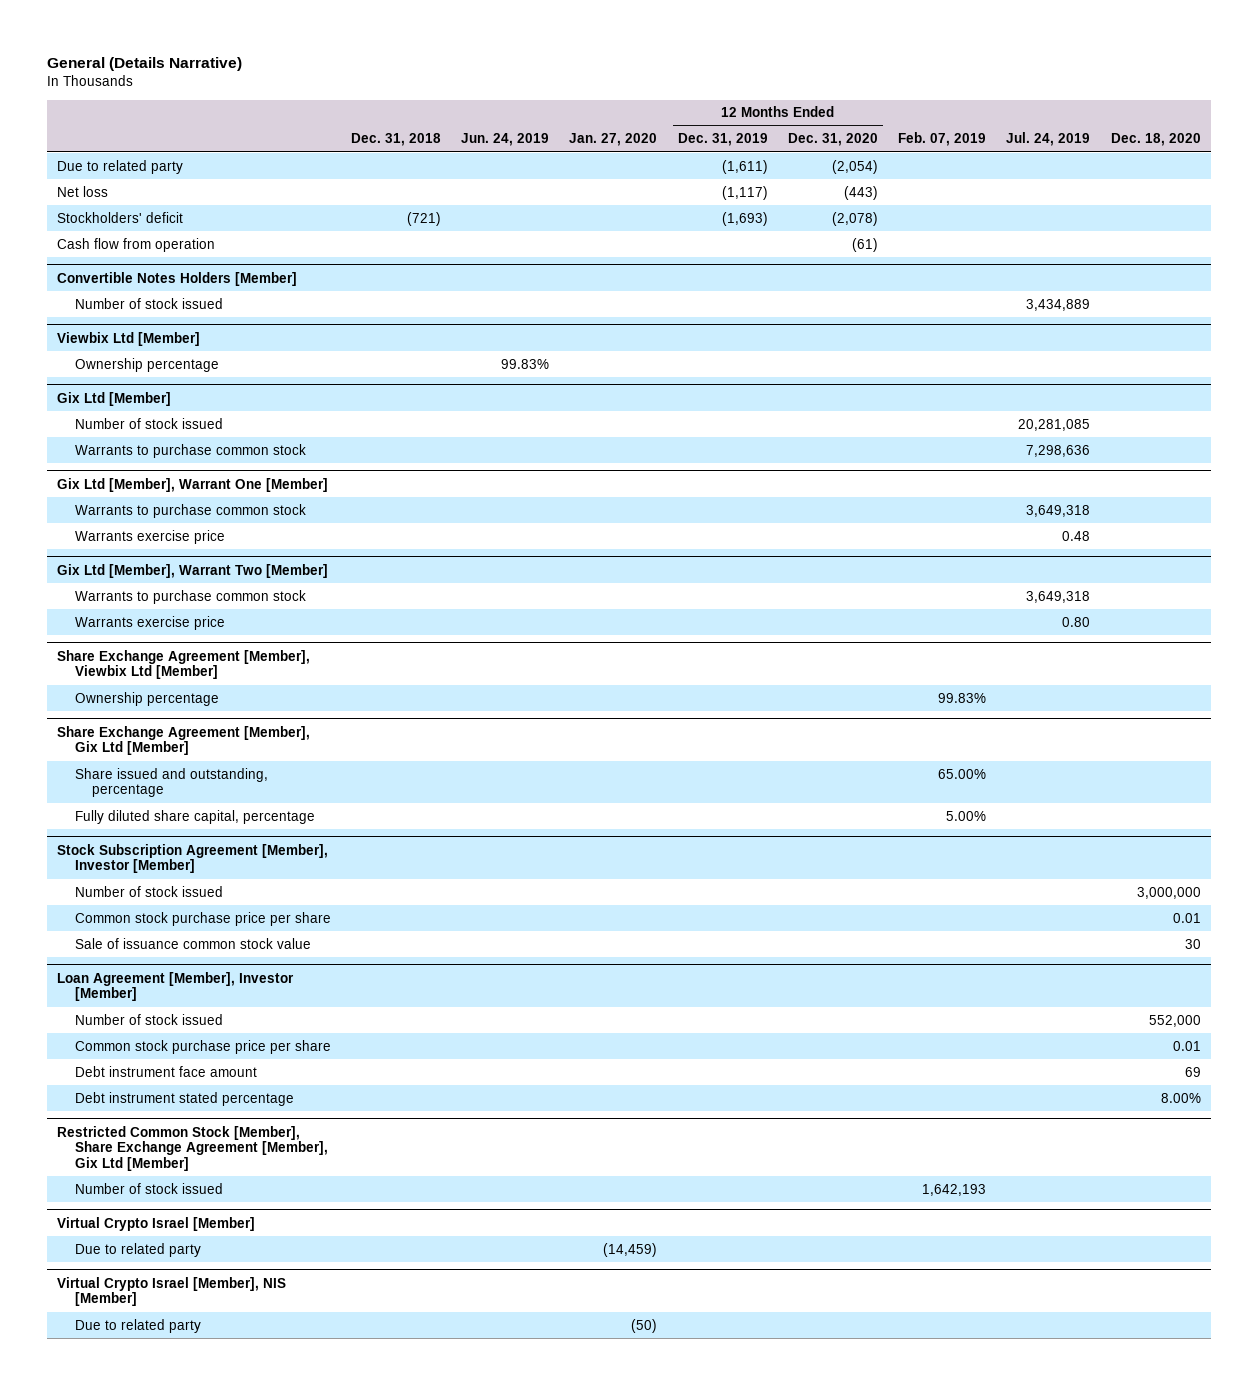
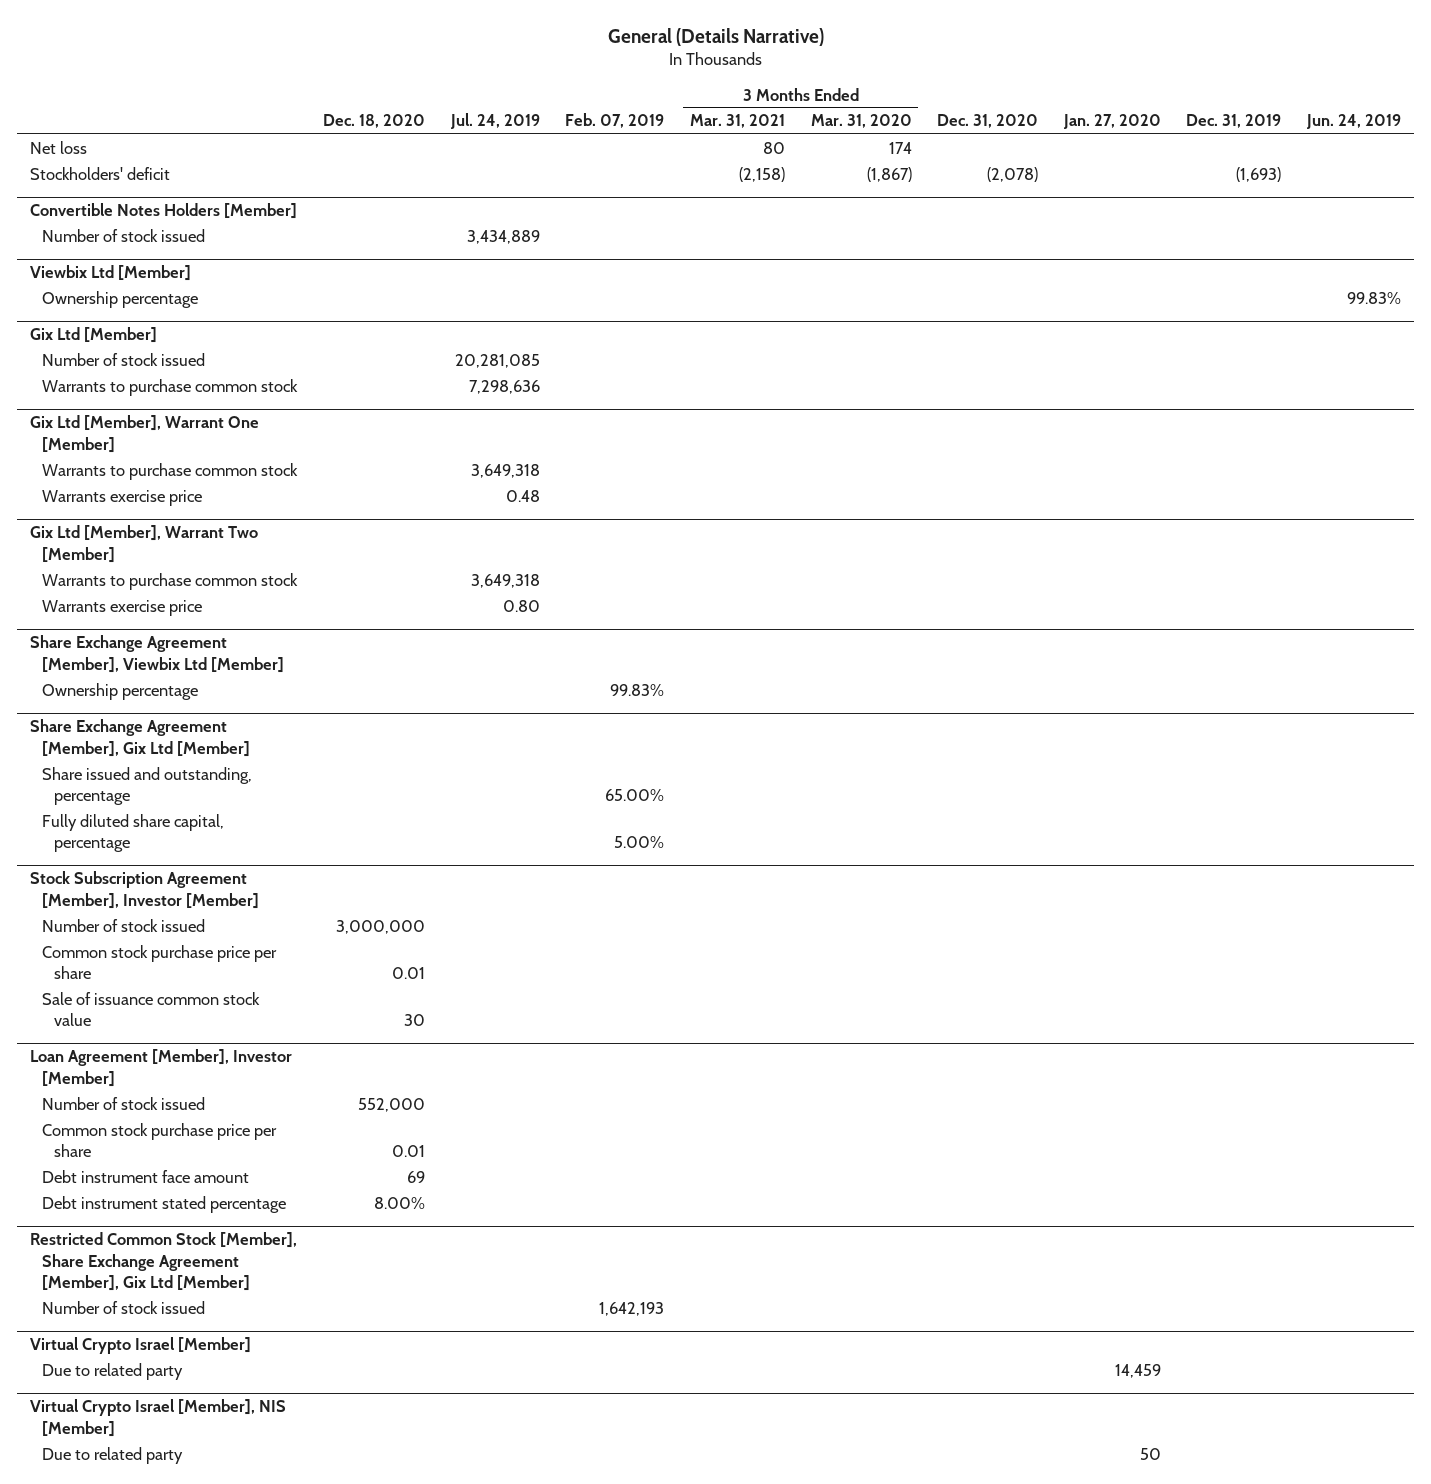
- | Dec. 31, 2018 | Jun. 24, 2019 | Jan. 27, 2020 | 12 Months Ended Dec. 31, 2019 | 12 Months Ended Dec. 31, 2020 | Feb. 07, 2019 | Jul. 24, 2019 | Dec. 18, 2020
+ | Dec. 18, 2020 | Jul. 24, 2019 | Feb. 07, 2019 | 3 Months Ended Mar. 31, 2021 | 3 Months Ended Mar. 31, 2020 | Dec. 31, 2020 | Jan. 27, 2020 | Dec. 31, 2019 | Jun. 24, 2019
- Due to related party | | | | (1,611) | (2,054) | | |
- Cash flow from operation | | | | | (61) | | |
@ Virtual Crypto Israel [Member]
- Due to related party | | | (14,459) | | | | |
+ Due to related party | | | | | | | 14,459 | |
@ Virtual Crypto Israel [Member], NIS [Member]
- Due to related party | | | (50) | | | | |
+ Due to related party | | | | | | | 50 | |

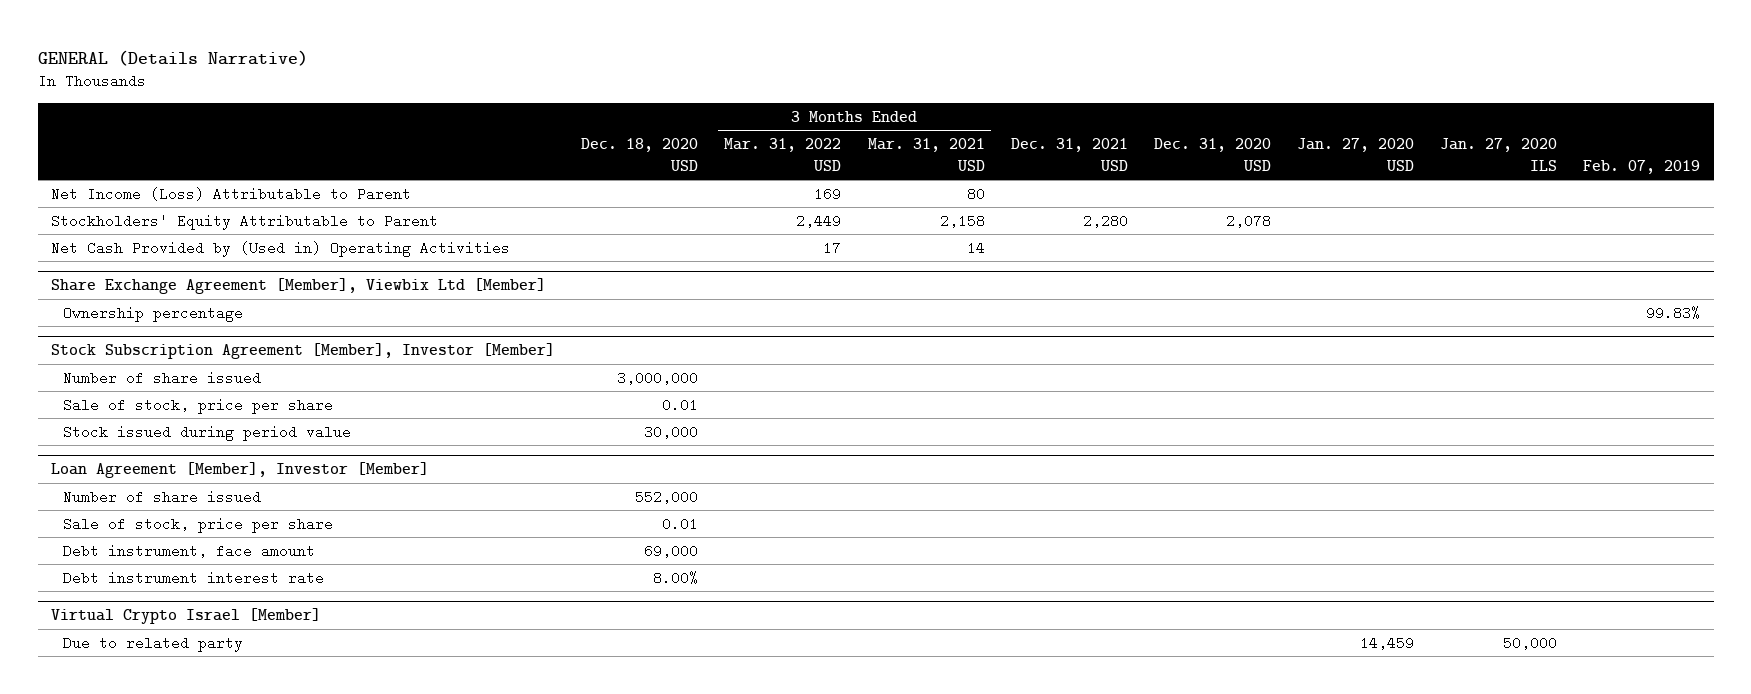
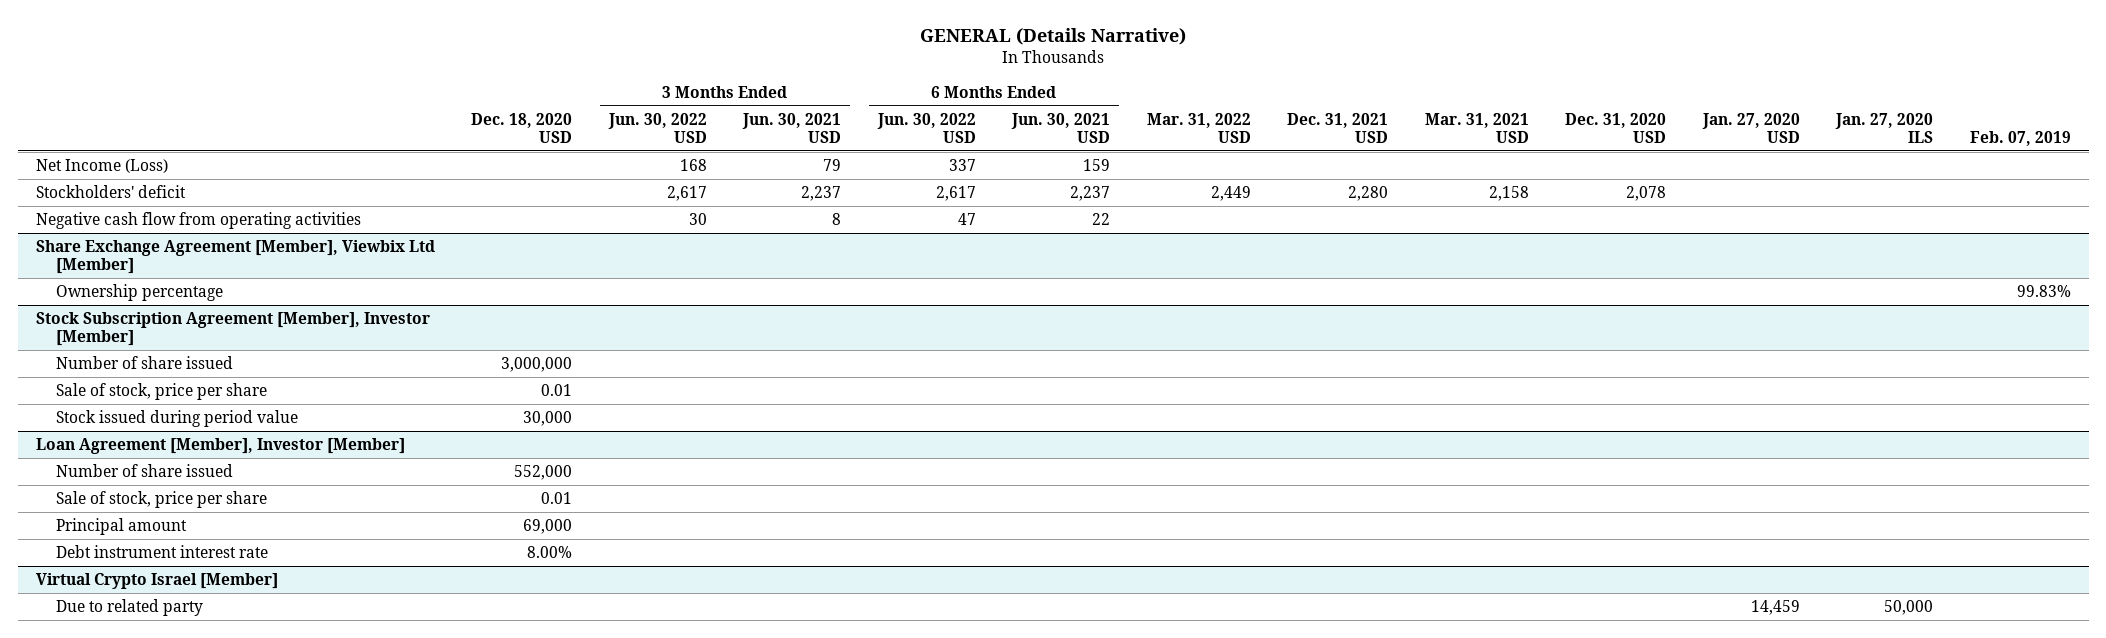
- | Dec. 18, 2020 USD | 3 Months Ended Mar. 31, 2022 USD | 3 Months Ended Mar. 31, 2021 USD | Dec. 31, 2021 USD | Dec. 31, 2020 USD | Jan. 27, 2020 USD | Jan. 27, 2020 ILS | Feb. 07, 2019
+ | Dec. 18, 2020 USD | 3 Months Ended Jun. 30, 2022 USD | 3 Months Ended Jun. 30, 2021 USD | 6 Months Ended Jun. 30, 2022 USD | 6 Months Ended Jun. 30, 2021 USD | Mar. 31, 2022 USD | Dec. 31, 2021 USD | Mar. 31, 2021 USD | Dec. 31, 2020 USD | Jan. 27, 2020 USD | Jan. 27, 2020 ILS | Feb. 07, 2019
- Net Income (Loss) Attributable to Parent | | 169 | 80 | | | | |
- Stockholders' Equity Attributable to Parent | | 2,449 | 2,158 | 2,280 | 2,078 | | |
- Net Cash Provided by (Used in) Operating Activities | | 17 | 14 | | | | |
+ Net Income (Loss) | | 168 | 79 | 337 | 159 | | | | | | |
+ Stockholders' deficit | | 2,617 | 2,237 | 2,617 | 2,237 | 2,449 | 2,280 | 2,158 | 2,078 | | |
+ Negative cash flow from operating activities | | 30 | 8 | 47 | 22 | | | | | | |
@ Loan Agreement [Member], Investor [Member]
- Debt instrument, face amount | 69,000 | | | | | | |
+ Principal amount | 69,000 | | | | | | | | | | |

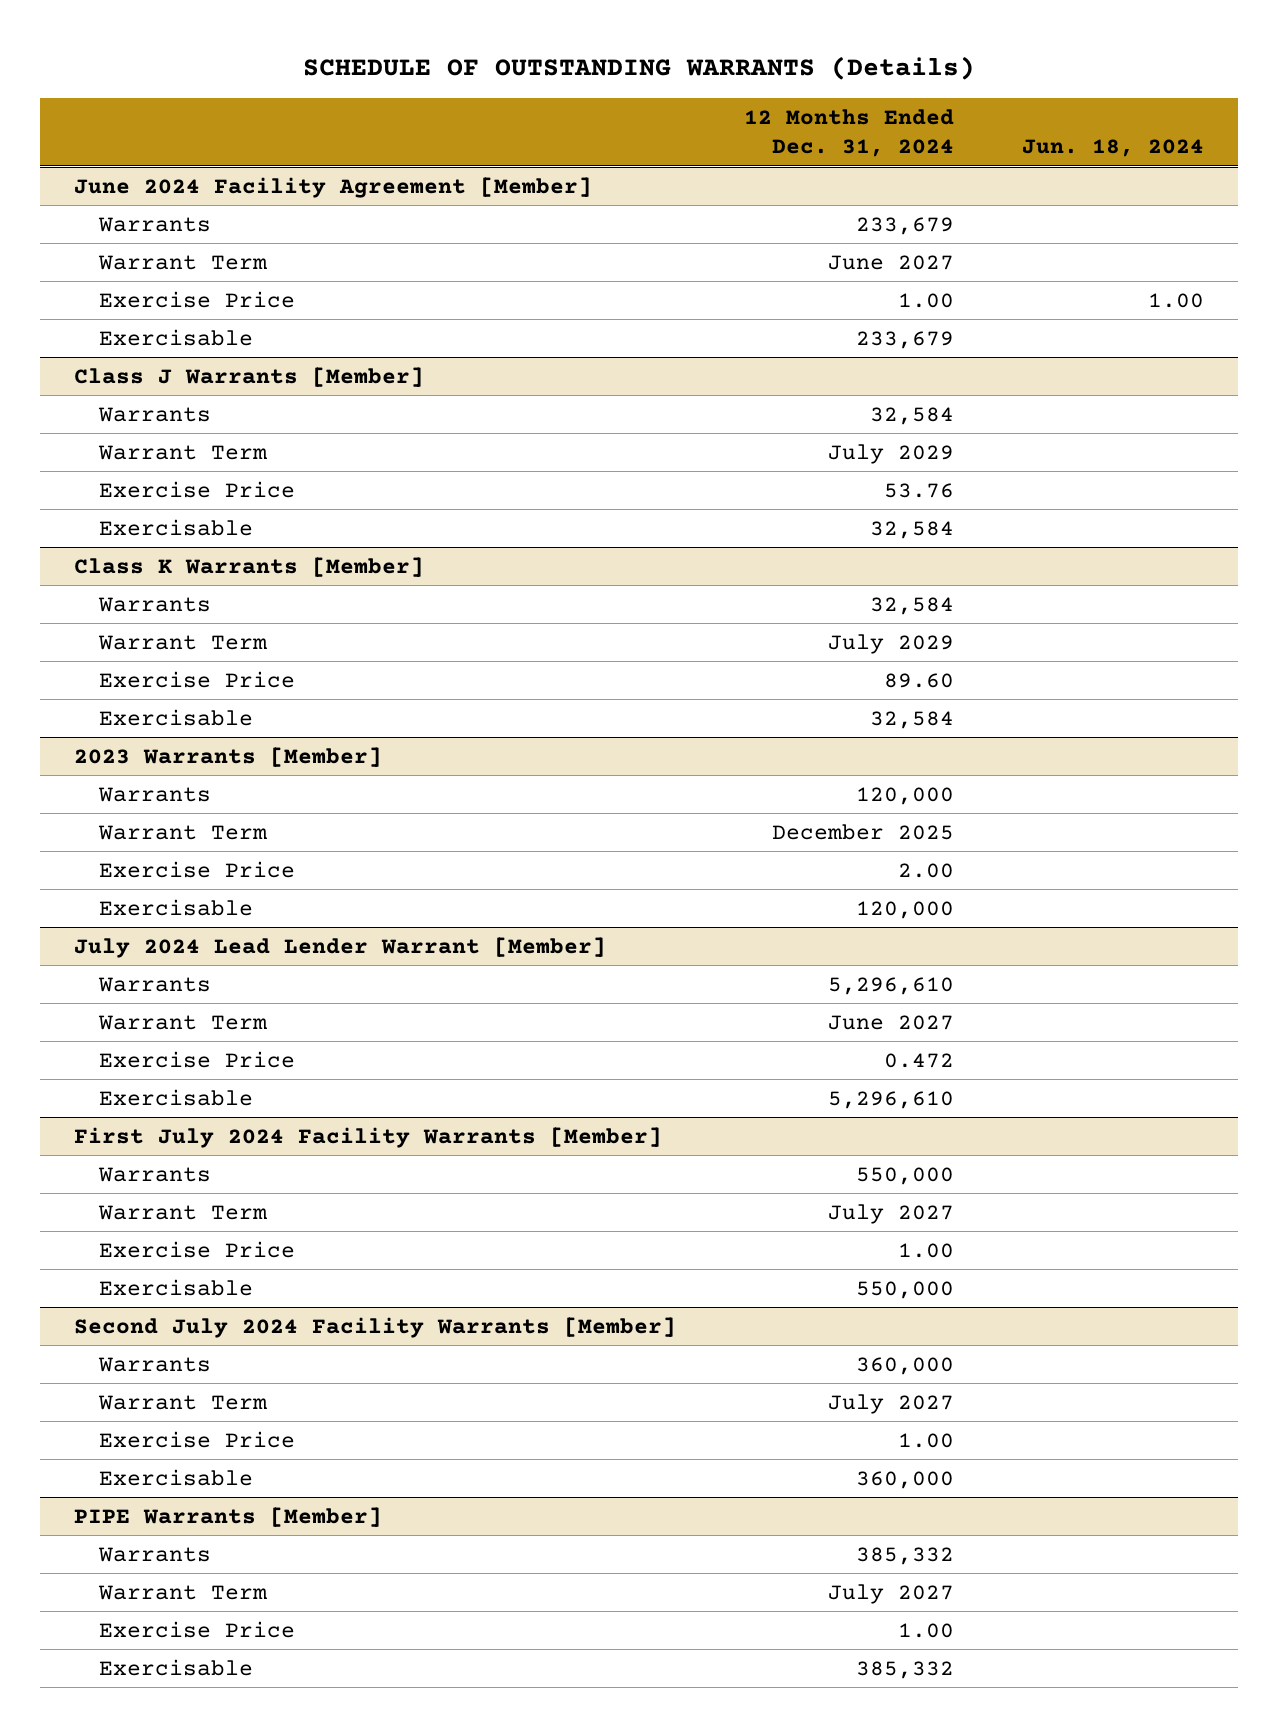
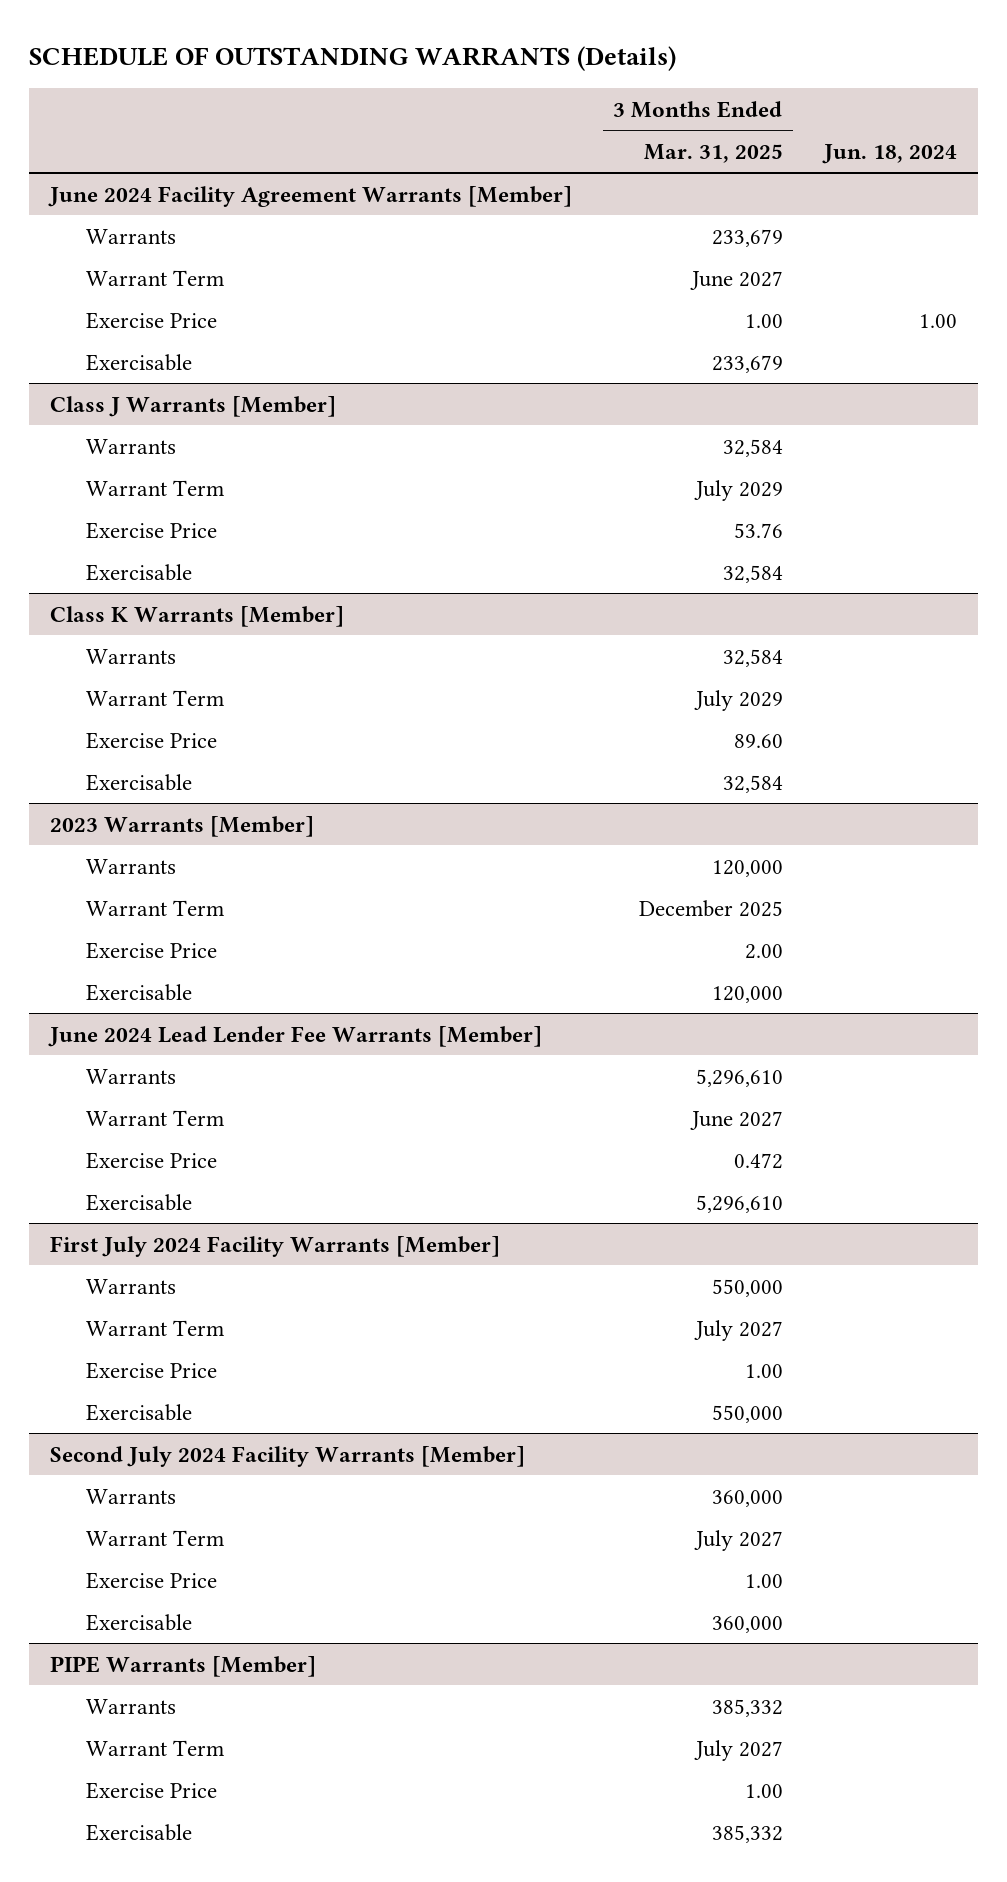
- | 12 Months Ended Dec. 31, 2024 | Jun. 18, 2024
+ | 3 Months Ended Mar. 31, 2025 | Jun. 18, 2024
- June 2024 Facility Agreement [Member]
+ June 2024 Facility Agreement Warrants [Member]
- July 2024 Lead Lender Warrant [Member]
+ June 2024 Lead Lender Fee Warrants [Member]

